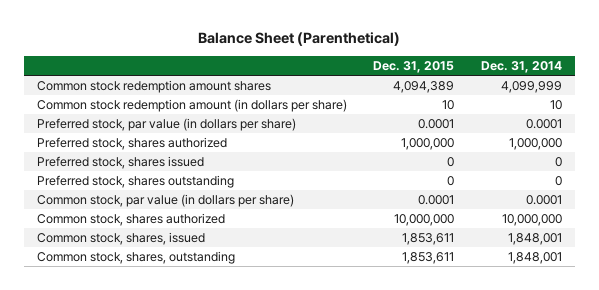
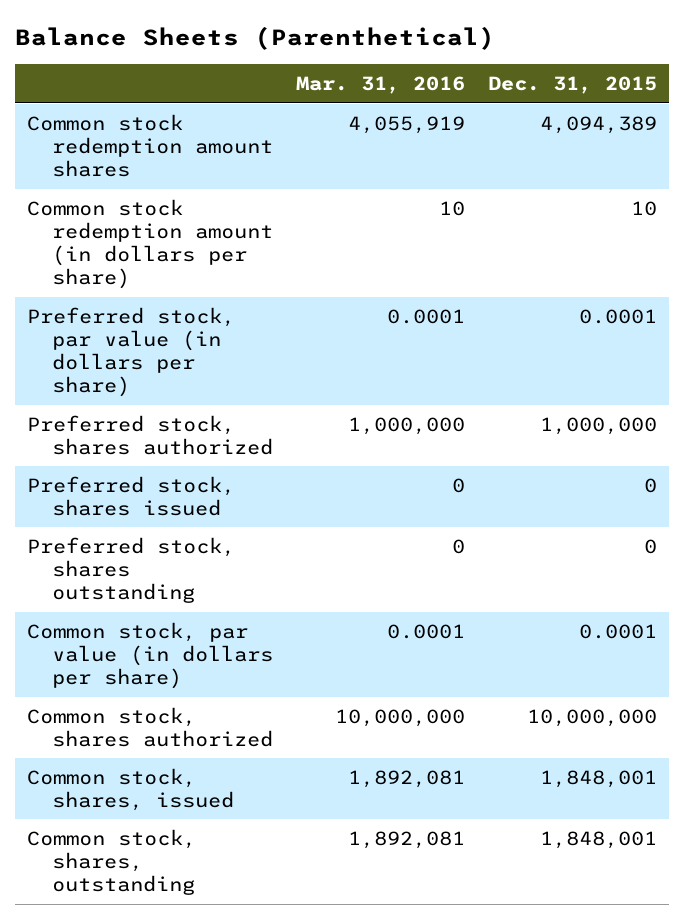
- Balance Sheet (Parenthetical)
+ Balance Sheets (Parenthetical)
- | Dec. 31, 2015 | Dec. 31, 2014
+ | Mar. 31, 2016 | Dec. 31, 2015
- Common stock, shares, issued | 1,853,611 | 1,848,001
- Common stock, shares, outstanding | 1,853,611 | 1,848,001
+ Common stock, shares, issued | 1,892,081 | 1,848,001
+ Common stock, shares, outstanding | 1,892,081 | 1,848,001

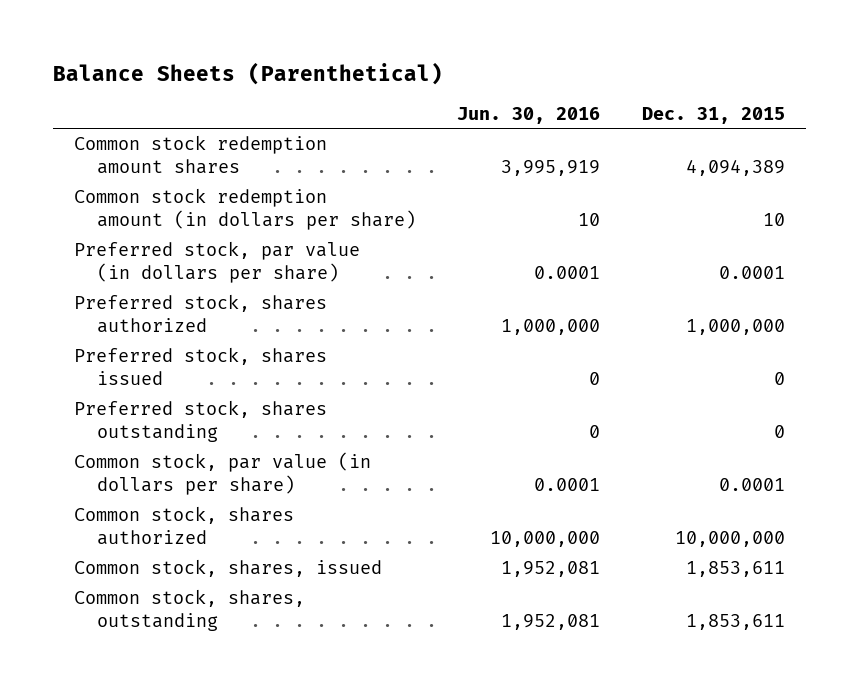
- | Mar. 31, 2016 | Dec. 31, 2015
+ | Jun. 30, 2016 | Dec. 31, 2015
- Common stock, shares, issued | 1,892,081 | 1,848,001
- Common stock, shares, outstanding | 1,892,081 | 1,848,001
+ Common stock, shares, issued | 1,952,081 | 1,853,611
+ Common stock, shares, outstanding | 1,952,081 | 1,853,611

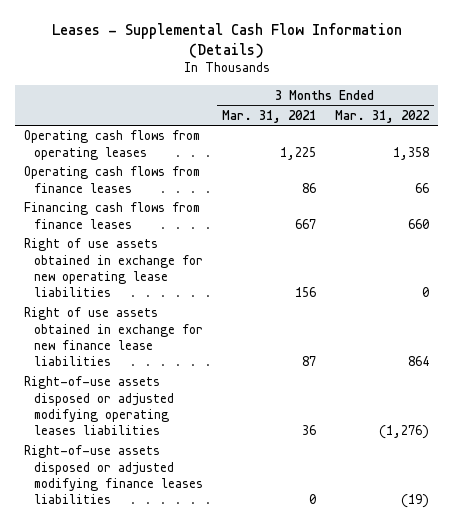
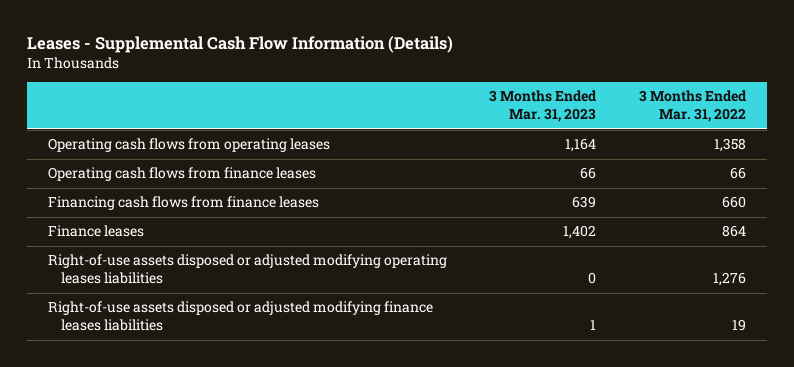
- | 3 Months Ended Mar. 31, 2021 | 3 Months Ended Mar. 31, 2022
+ | 3 Months Ended Mar. 31, 2023 | 3 Months Ended Mar. 31, 2022
- Right of use assets obtained in exchange for new operating lease liabilities | 156 | 0
- Right of use assets obtained in exchange for new finance lease liabilities | 87 | 864
- Right-of-use assets disposed or adjusted modifying operating leases liabilities | 36 | (1,276)
- Right-of-use assets disposed or adjusted modifying finance leases liabilities | 0 | (19)
+ Finance leases | 1,402 | 864
+ Right-of-use assets disposed or adjusted modifying operating leases liabilities | 0 | 1,276
+ Right-of-use assets disposed or adjusted modifying finance leases liabilities | 1 | 19

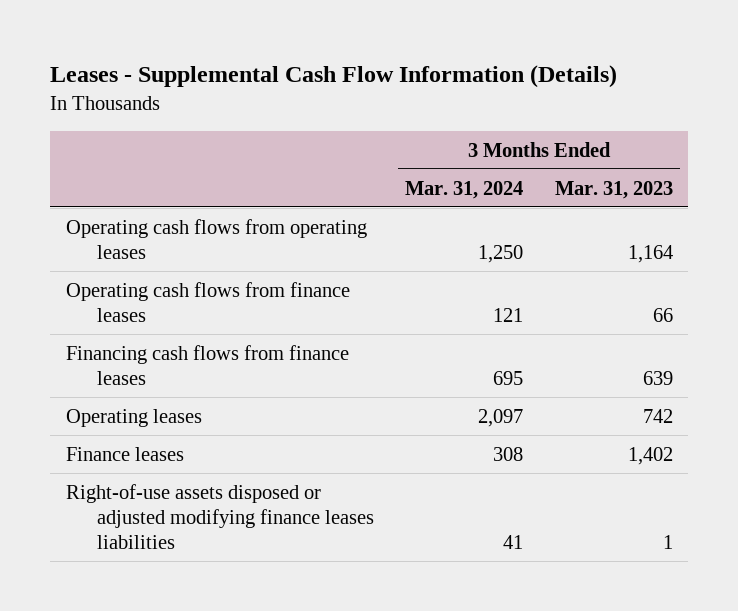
- | 3 Months Ended Mar. 31, 2023 | 3 Months Ended Mar. 31, 2022
+ | 3 Months Ended Mar. 31, 2024 | 3 Months Ended Mar. 31, 2023
+ Operating leases | 2,097 | 742
- Right-of-use assets disposed or adjusted modifying operating leases liabilities | 0 | 1,276

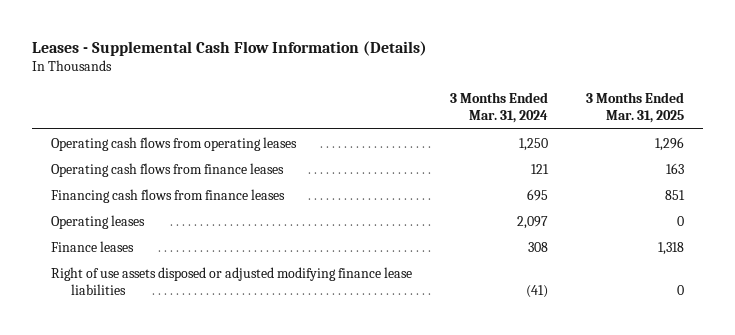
- | 3 Months Ended Mar. 31, 2024 | 3 Months Ended Mar. 31, 2023
+ | 3 Months Ended Mar. 31, 2024 | 3 Months Ended Mar. 31, 2025
- Right-of-use assets disposed or adjusted modifying finance leases liabilities | 41 | 1
+ Right of use assets disposed or adjusted modifying finance lease liabilities | (41) | 0

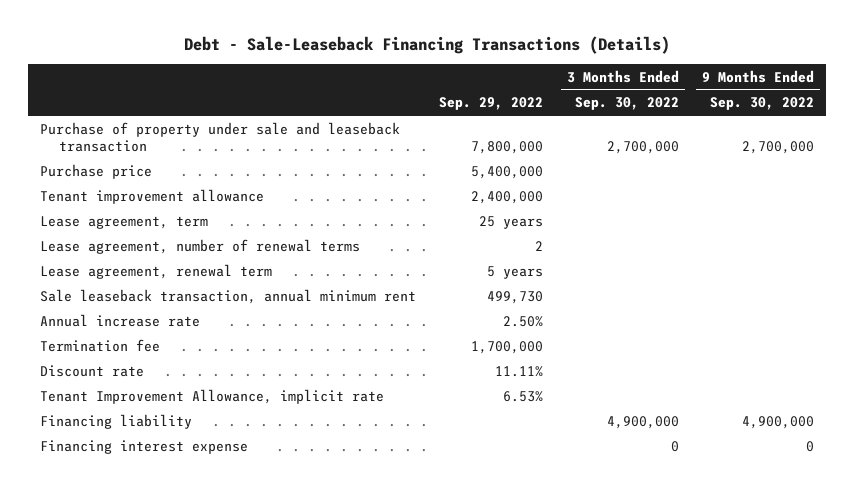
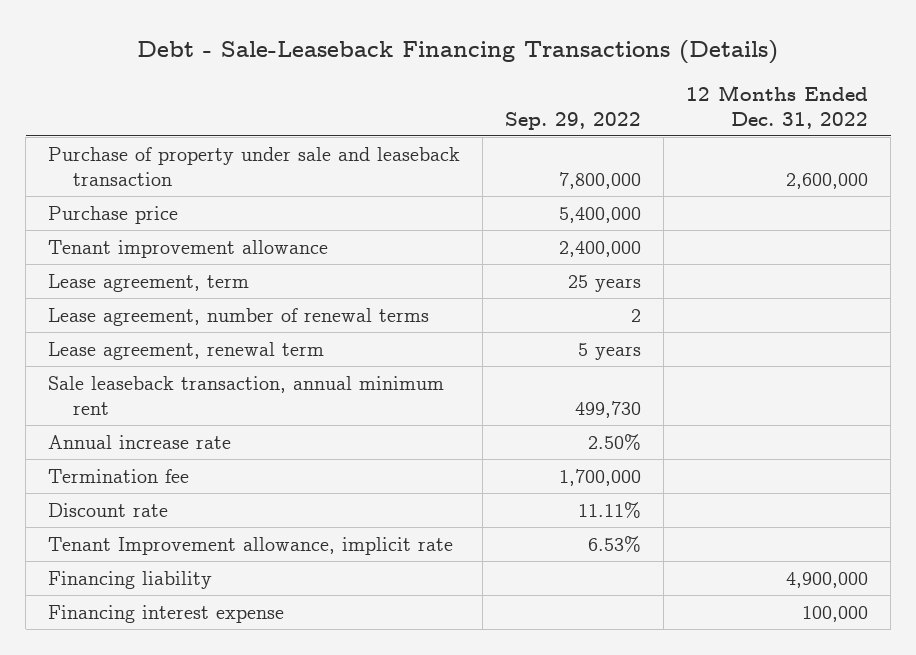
- | Sep. 29, 2022 | 3 Months Ended Sep. 30, 2022 | 9 Months Ended Sep. 30, 2022
+ | Sep. 29, 2022 | 12 Months Ended Dec. 31, 2022
- Tenant Improvement Allowance, implicit rate | 6.53% | |
+ Tenant Improvement allowance, implicit rate | 6.53% |

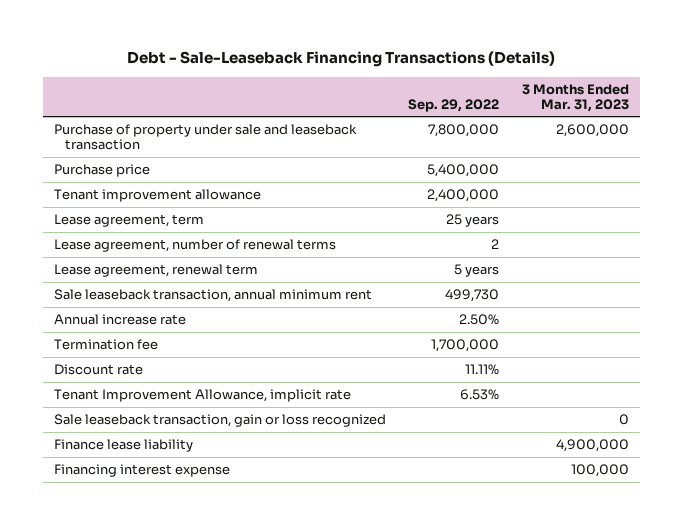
- | Sep. 29, 2022 | 12 Months Ended Dec. 31, 2022
+ | Sep. 29, 2022 | 3 Months Ended Mar. 31, 2023
- Tenant Improvement allowance, implicit rate | 6.53% |
- Financing liability | | 4,900,000
+ Tenant Improvement Allowance, implicit rate | 6.53% |
+ Sale leaseback transaction, gain or loss recognized | | 0
+ Finance lease liability | | 4,900,000

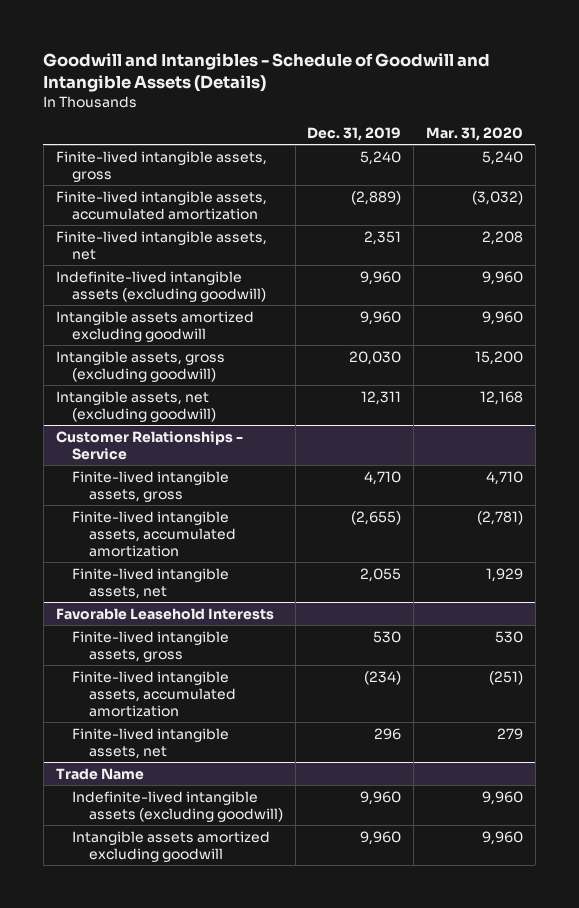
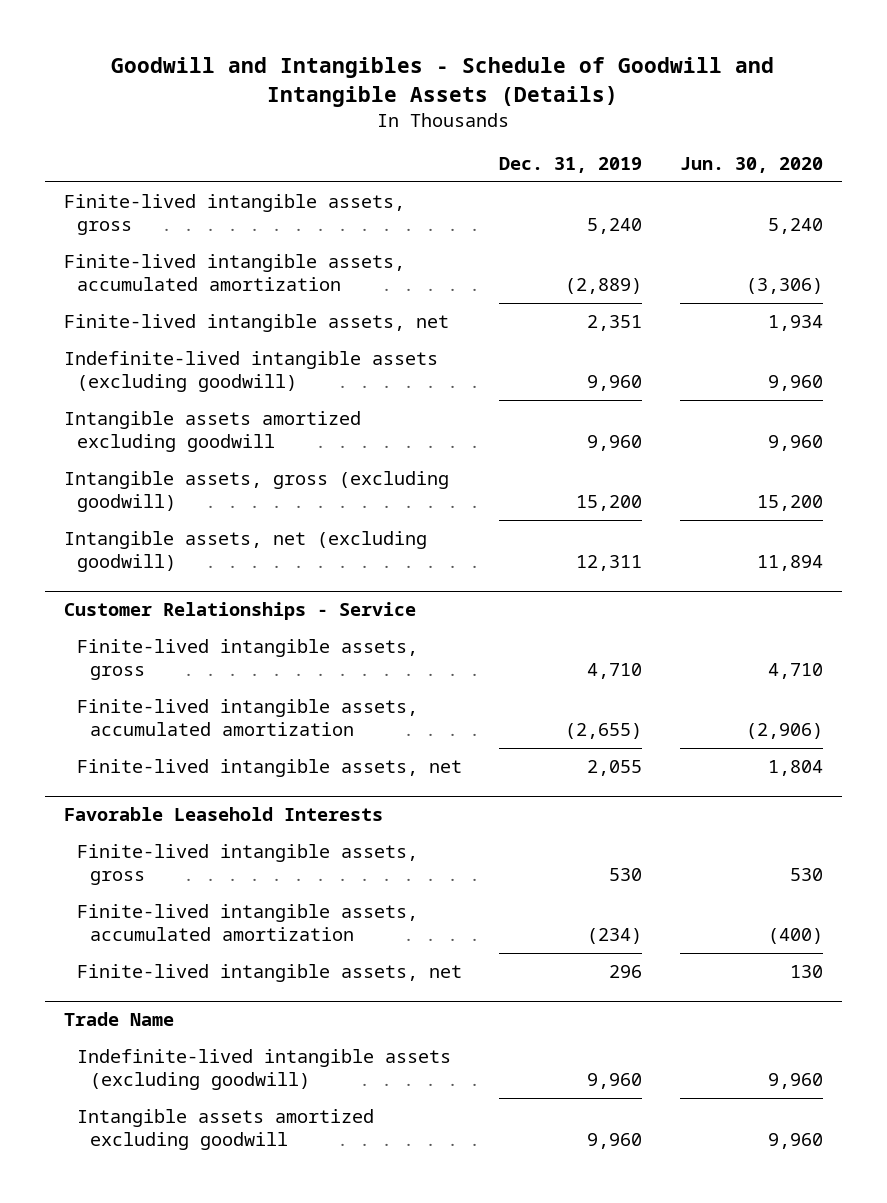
- | Dec. 31, 2019 | Mar. 31, 2020
+ | Dec. 31, 2019 | Jun. 30, 2020
- Intangible assets, gross (excluding goodwill) | 20,030 | 15,200
+ Intangible assets, gross (excluding goodwill) | 15,200 | 15,200

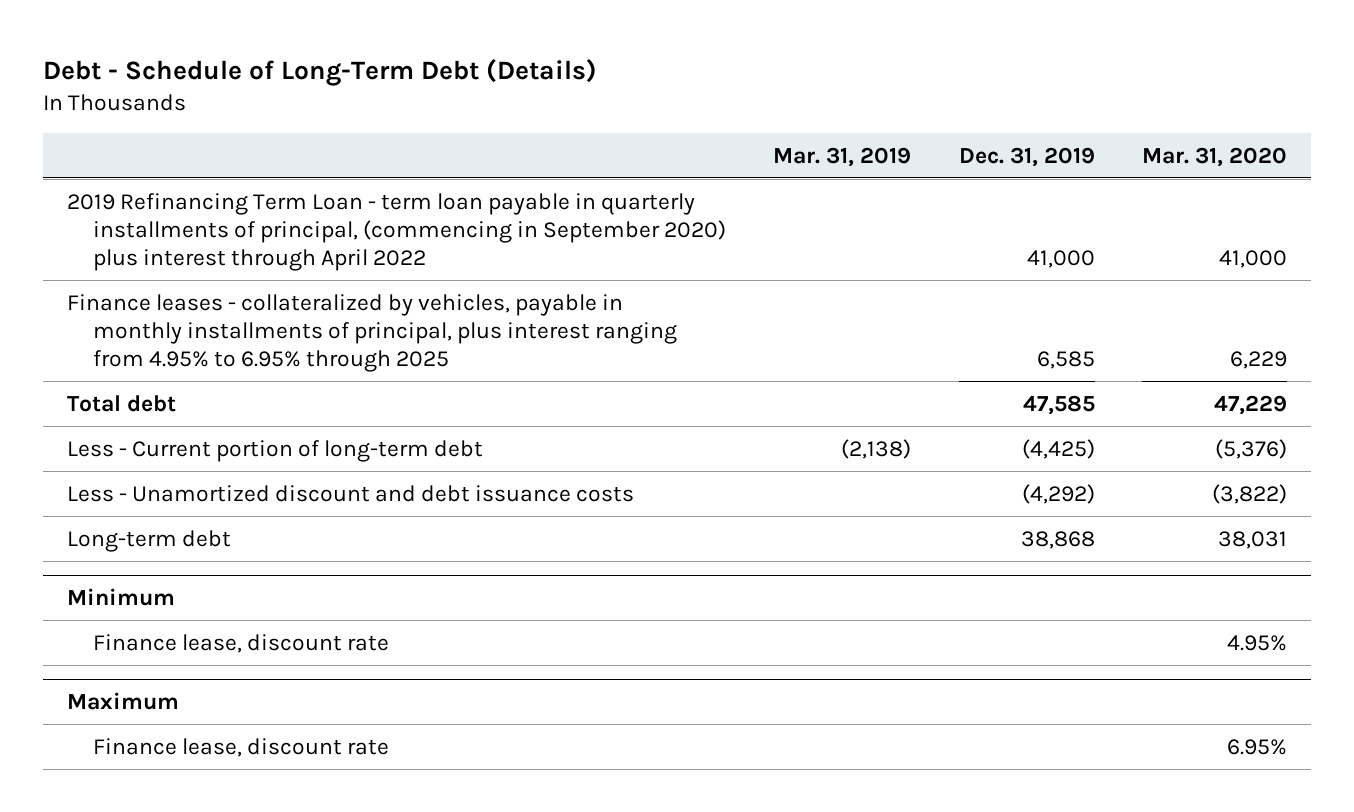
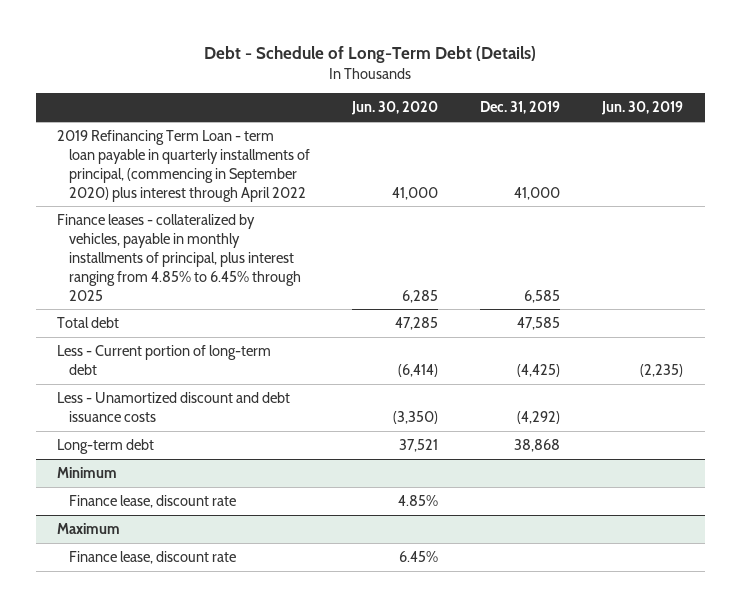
- | Mar. 31, 2019 | Dec. 31, 2019 | Mar. 31, 2020
+ | Jun. 30, 2020 | Dec. 31, 2019 | Jun. 30, 2019
- Finance leases - collateralized by vehicles, payable in monthly installments of principal, plus interest ranging from 4.95% to 6.95% through 2025 | | 6,585 | 6,229
+ Finance leases - collateralized by vehicles, payable in monthly installments of principal, plus interest ranging from 4.85% to 6.45% through 2025 | 6,285 | 6,585 |

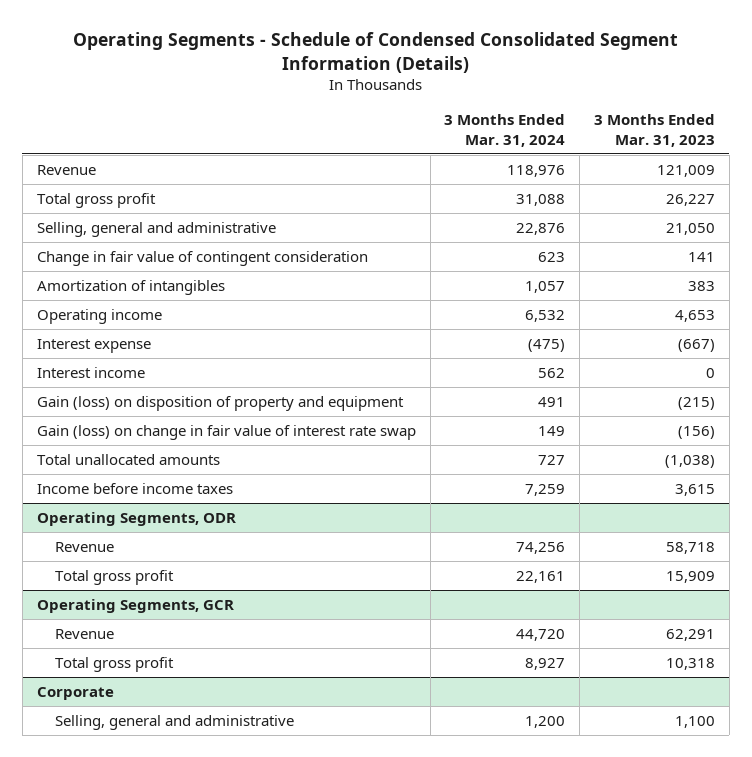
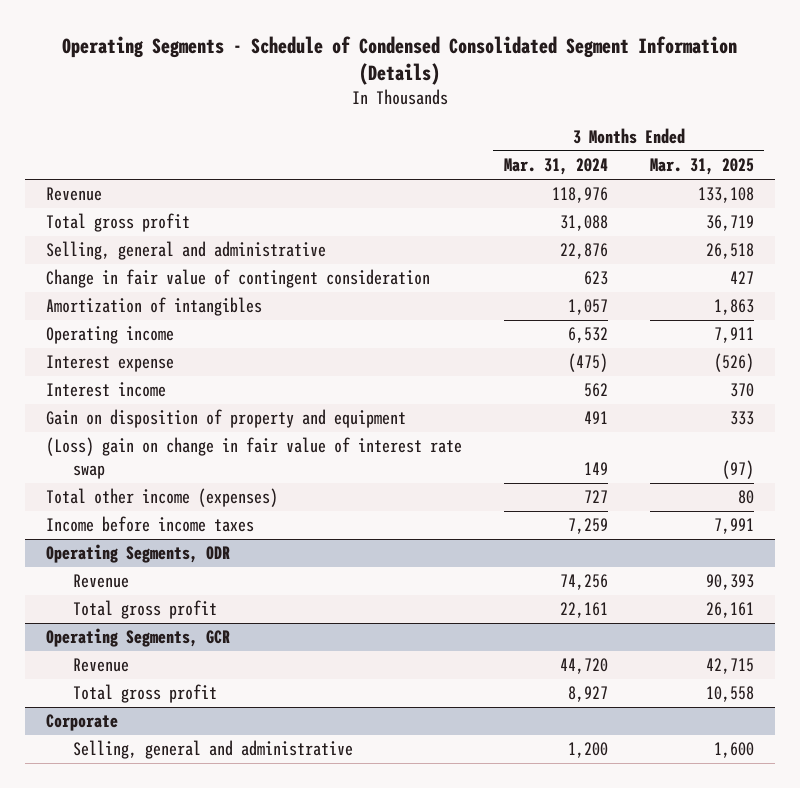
- | 3 Months Ended Mar. 31, 2024 | 3 Months Ended Mar. 31, 2023
+ | 3 Months Ended Mar. 31, 2024 | 3 Months Ended Mar. 31, 2025
- Gain (loss) on disposition of property and equipment | 491 | (215)
- Gain (loss) on change in fair value of interest rate swap | 149 | (156)
- Total unallocated amounts | 727 | (1,038)
+ Gain on disposition of property and equipment | 491 | 333
+ (Loss) gain on change in fair value of interest rate swap | 149 | (97)
+ Total other income (expenses) | 727 | 80

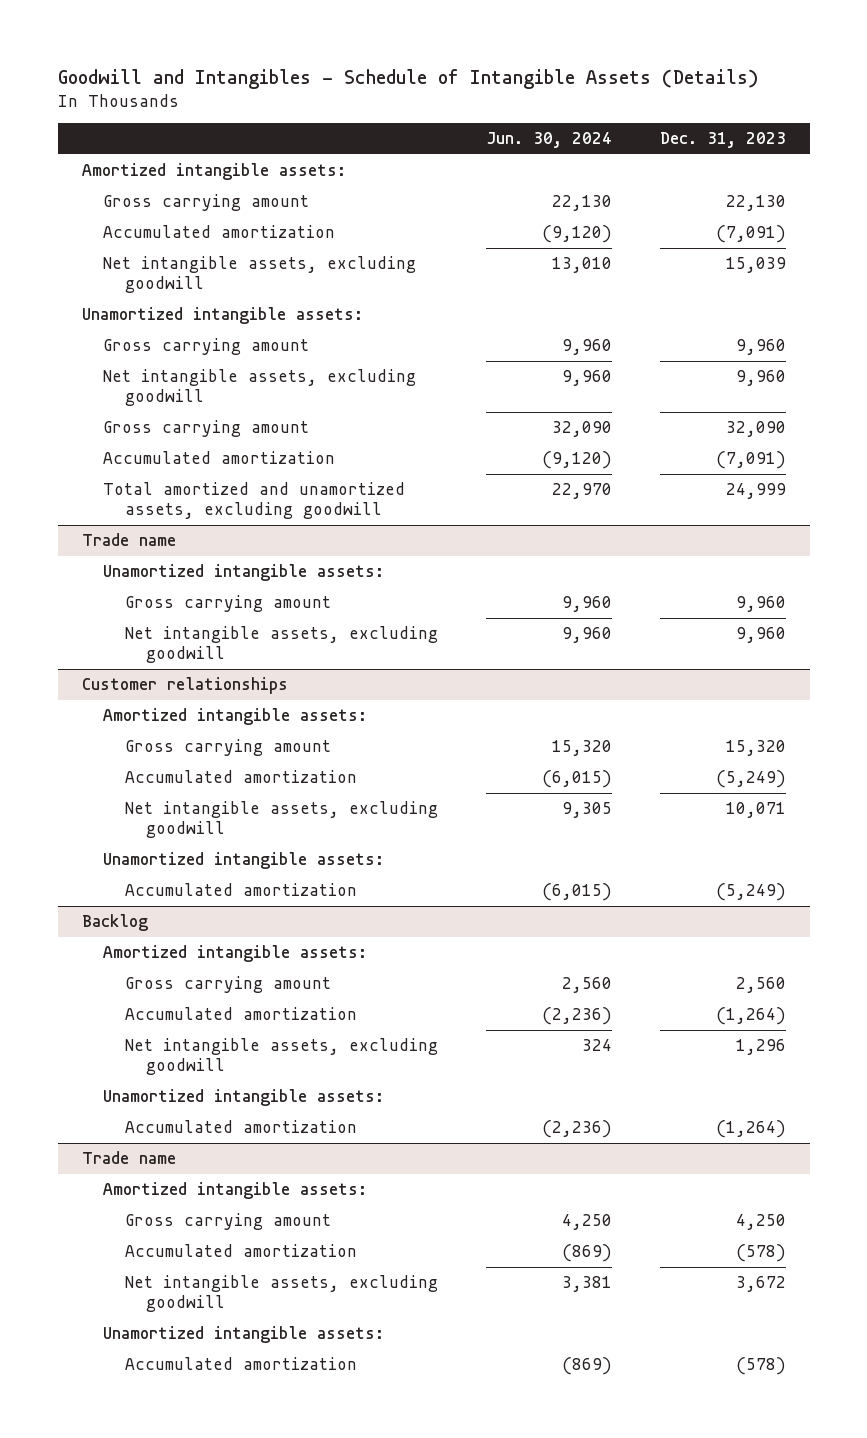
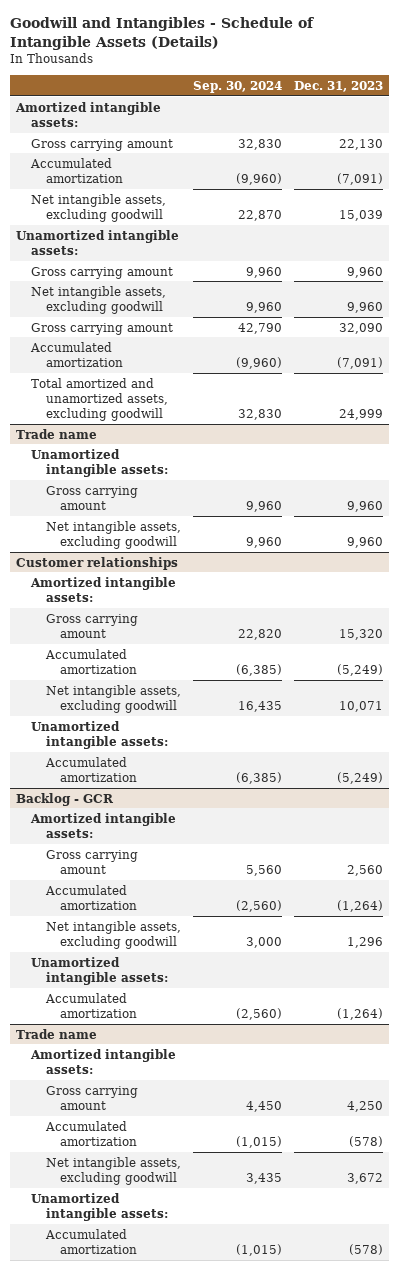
- | Jun. 30, 2024 | Dec. 31, 2023
+ | Sep. 30, 2024 | Dec. 31, 2023
- Backlog
+ Backlog - GCR

